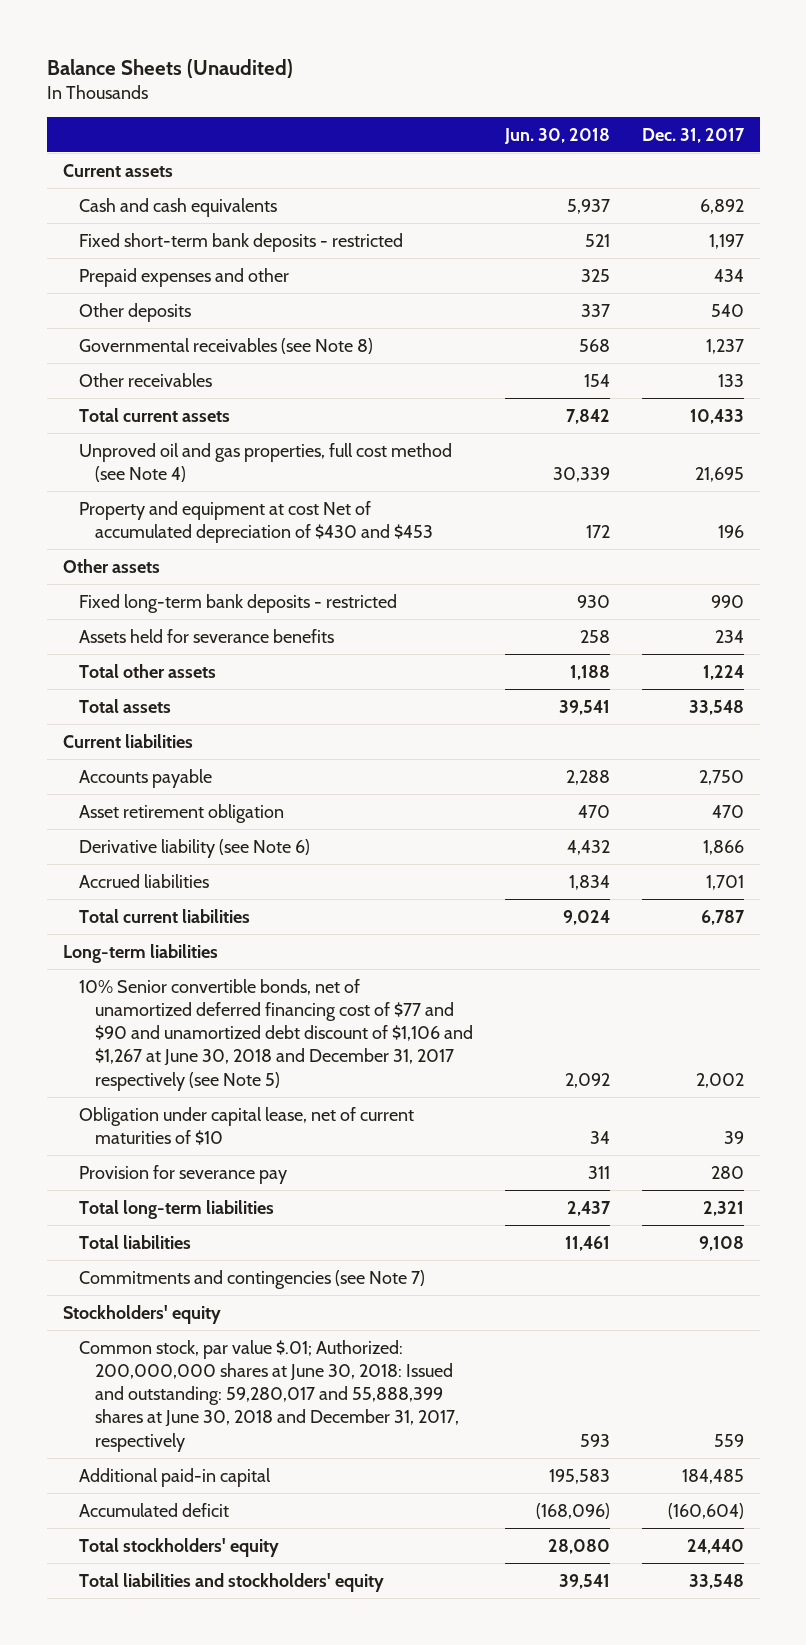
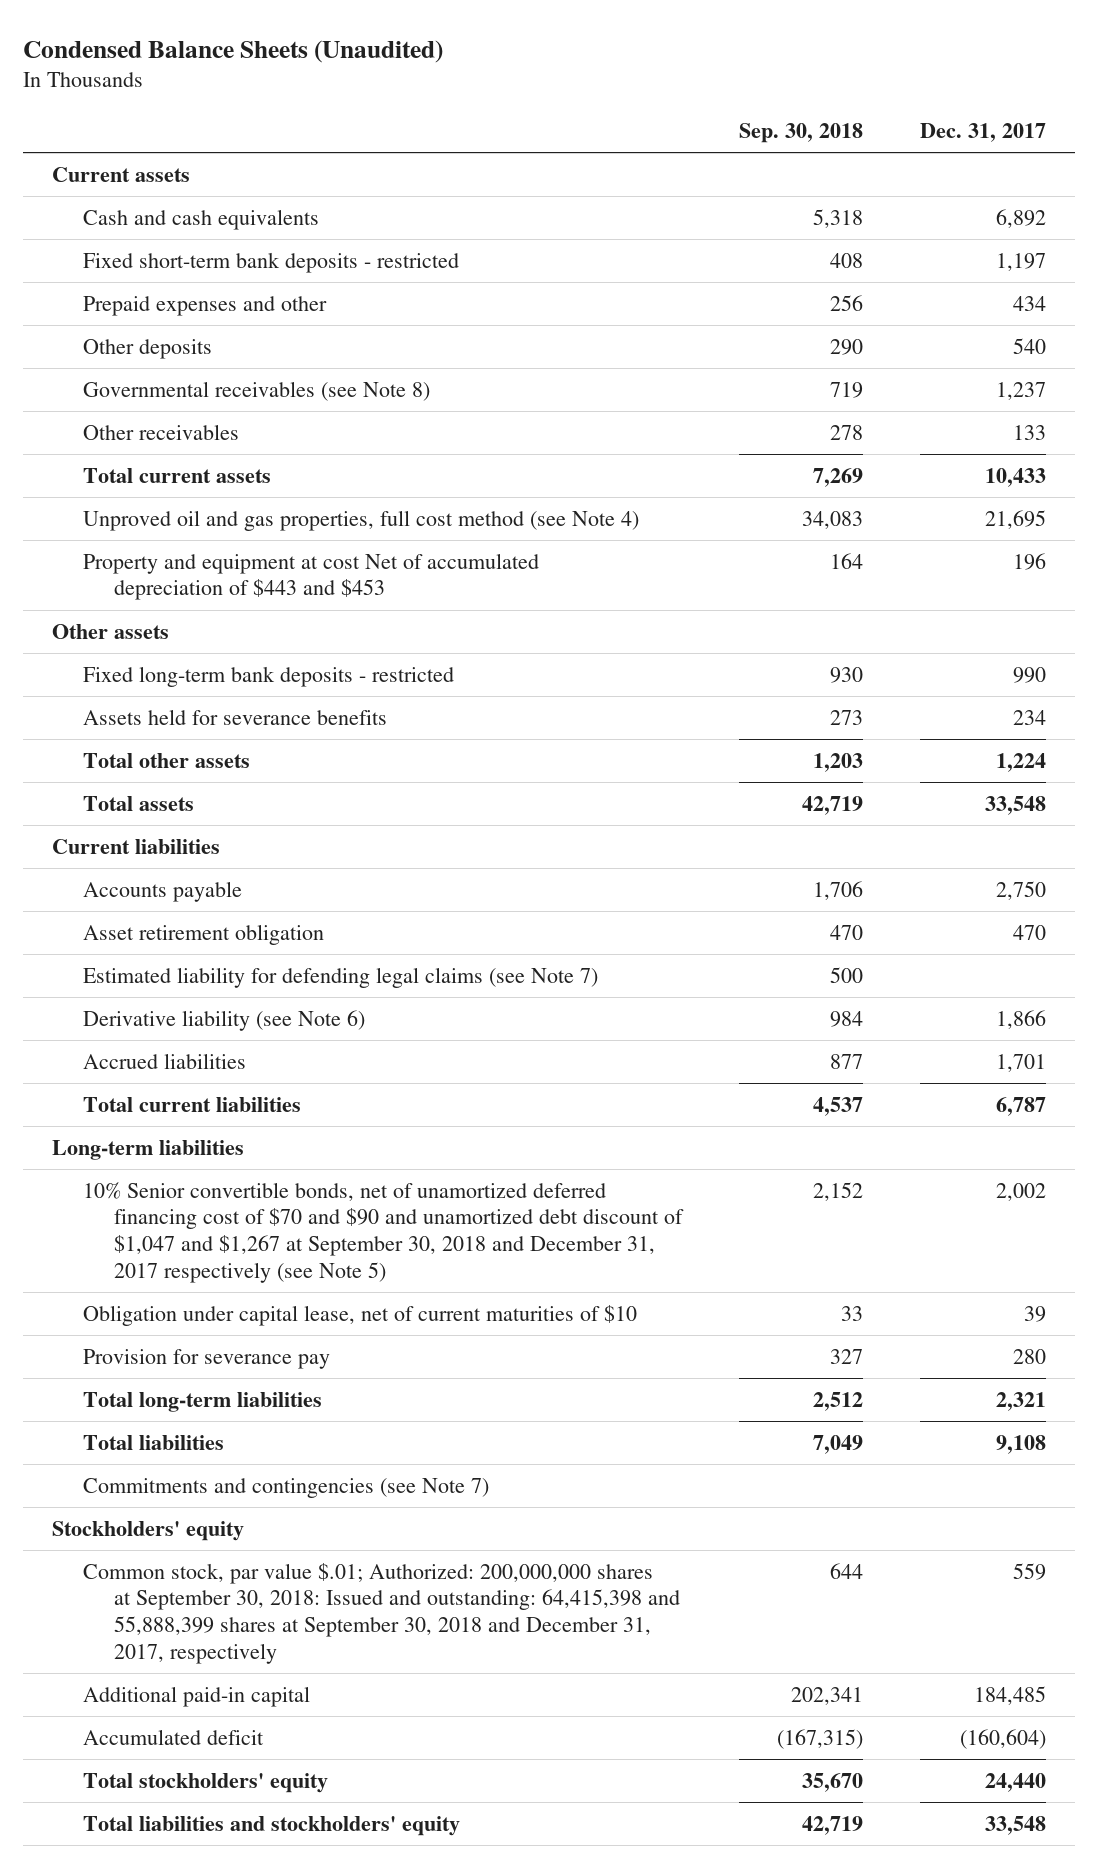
- Balance Sheets (Unaudited)
+ Condensed Balance Sheets (Unaudited)
- | Jun. 30, 2018 | Dec. 31, 2017
+ | Sep. 30, 2018 | Dec. 31, 2017
- Property and equipment at cost Net of accumulated depreciation of $430 and $453 | 172 | 196
+ Property and equipment at cost Net of accumulated depreciation of $443 and $453 | 164 | 196
+ Estimated liability for defending legal claims (see Note 7) | 500 |
- 10% Senior convertible bonds, net of unamortized deferred financing cost of $77 and $90 and unamortized debt discount of $1,106 and $1,267 at June 30, 2018 and December 31, 2017 respectively (see Note 5) | 2,092 | 2,002
+ 10% Senior convertible bonds, net of unamortized deferred financing cost of $70 and $90 and unamortized debt discount of $1,047 and $1,267 at September 30, 2018 and December 31, 2017 respectively (see Note 5) | 2,152 | 2,002
- Common stock, par value $.01; Authorized: 200,000,000 shares at June 30, 2018: Issued and outstanding: 59,280,017 and 55,888,399 shares at June 30, 2018 and December 31, 2017, respectively | 593 | 559
+ Common stock, par value $.01; Authorized: 200,000,000 shares at September 30, 2018: Issued and outstanding: 64,415,398 and 55,888,399 shares at September 30, 2018 and December 31, 2017, respectively | 644 | 559

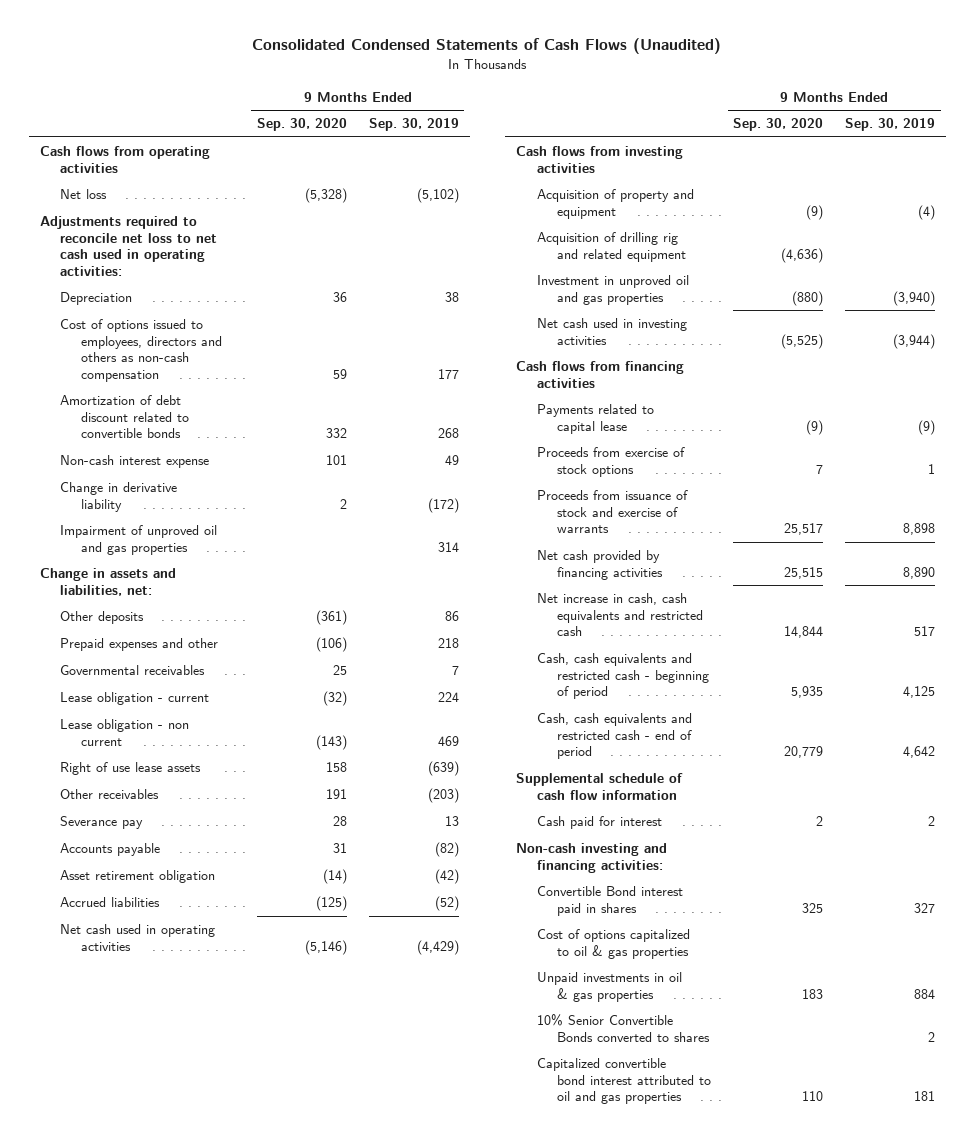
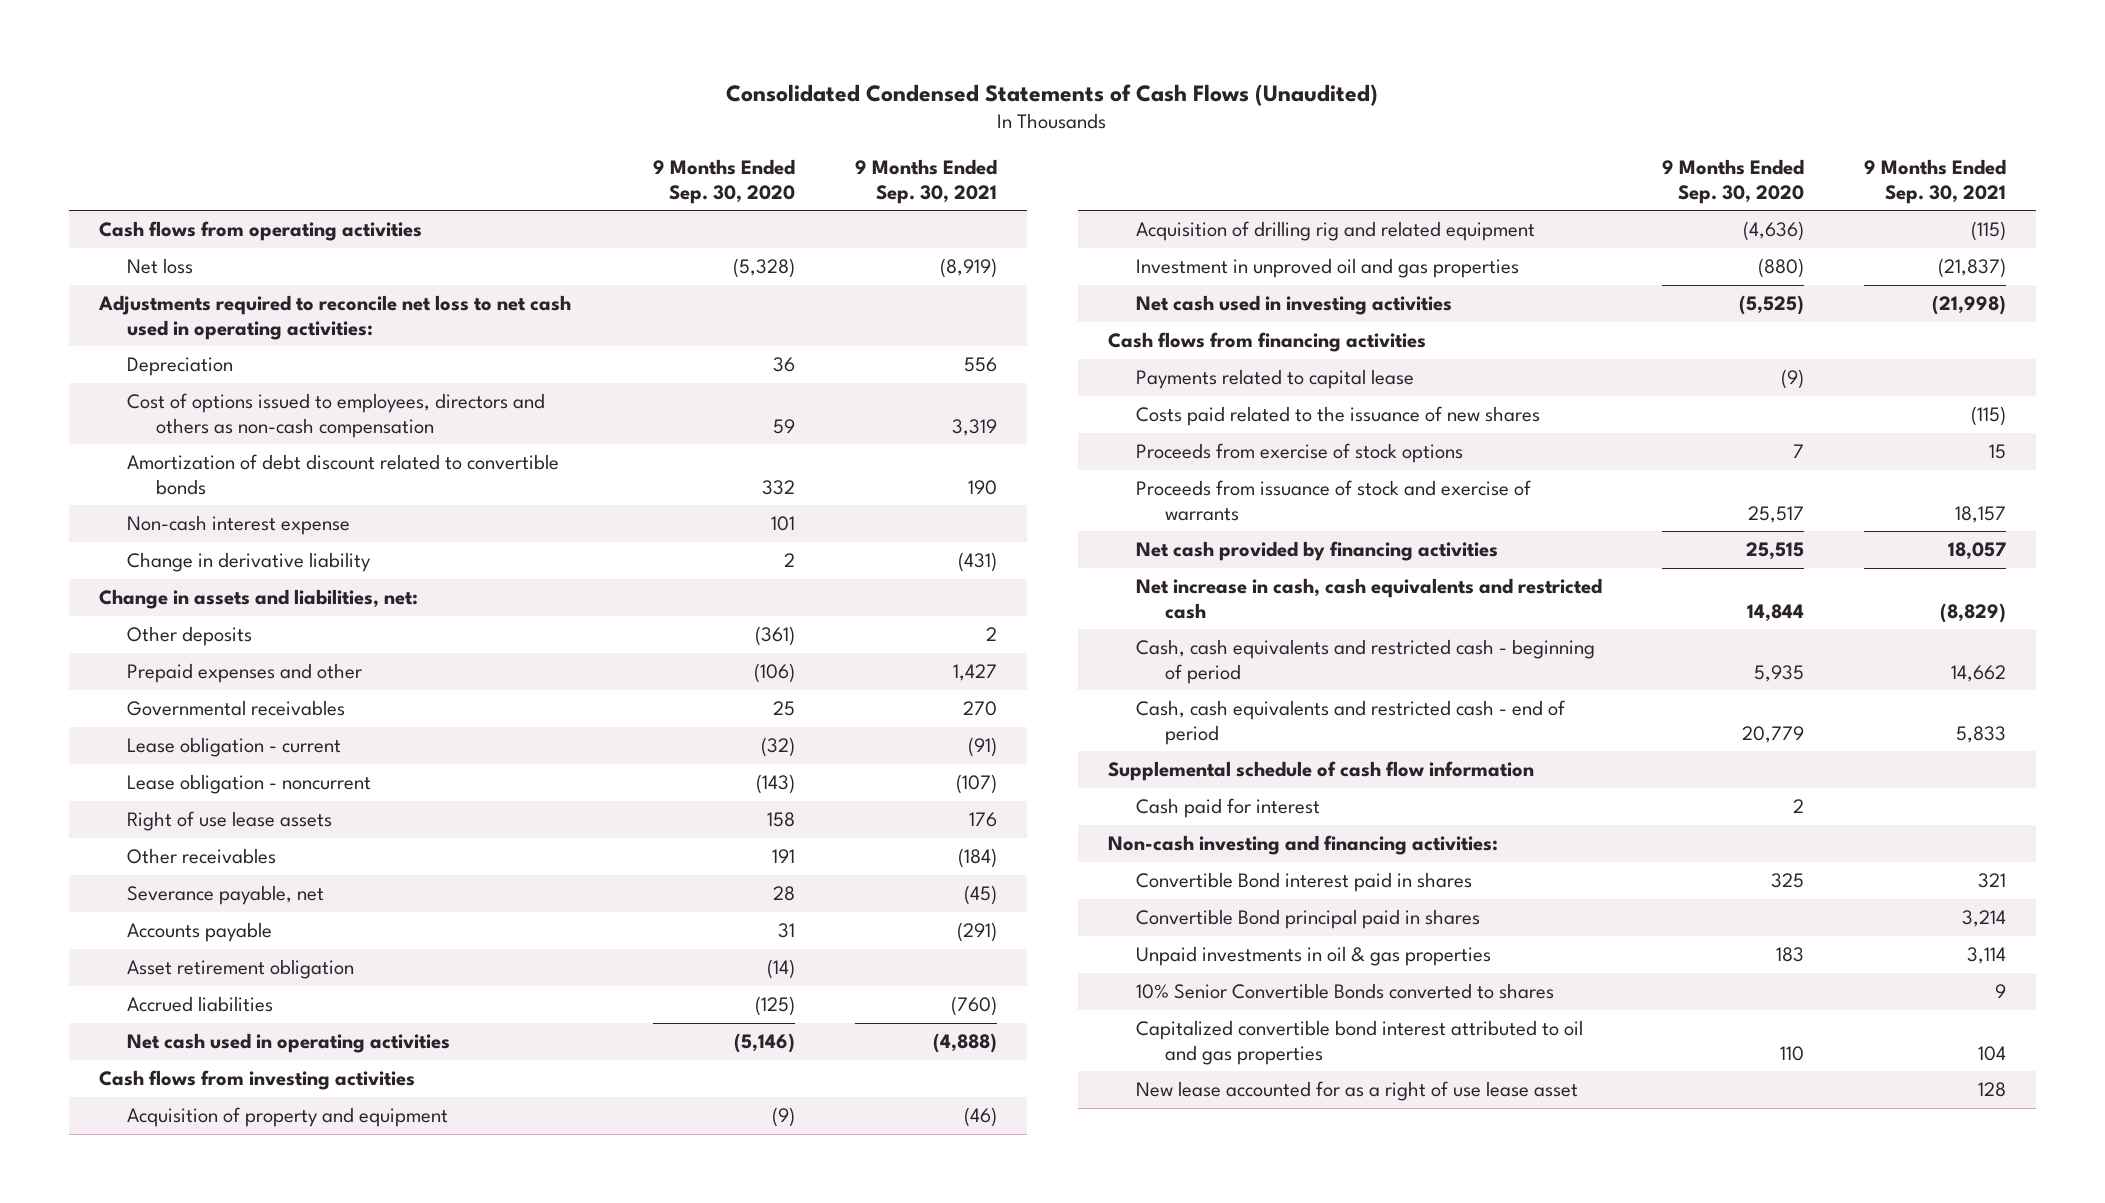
- | 9 Months Ended Sep. 30, 2020 | 9 Months Ended Sep. 30, 2019
+ | 9 Months Ended Sep. 30, 2020 | 9 Months Ended Sep. 30, 2021
- Impairment of unproved oil and gas properties | | 314
- Lease obligation - non current | (143) | 469
+ Lease obligation - noncurrent | (143) | (107)
- Severance pay | 28 | 13
+ Severance payable, net | 28 | (45)
+ Costs paid related to the issuance of new shares | | (115)
- Cost of options capitalized to oil & gas properties
+ Convertible Bond principal paid in shares | | 3,214
+ New lease accounted for as a right of use lease asset | | 128

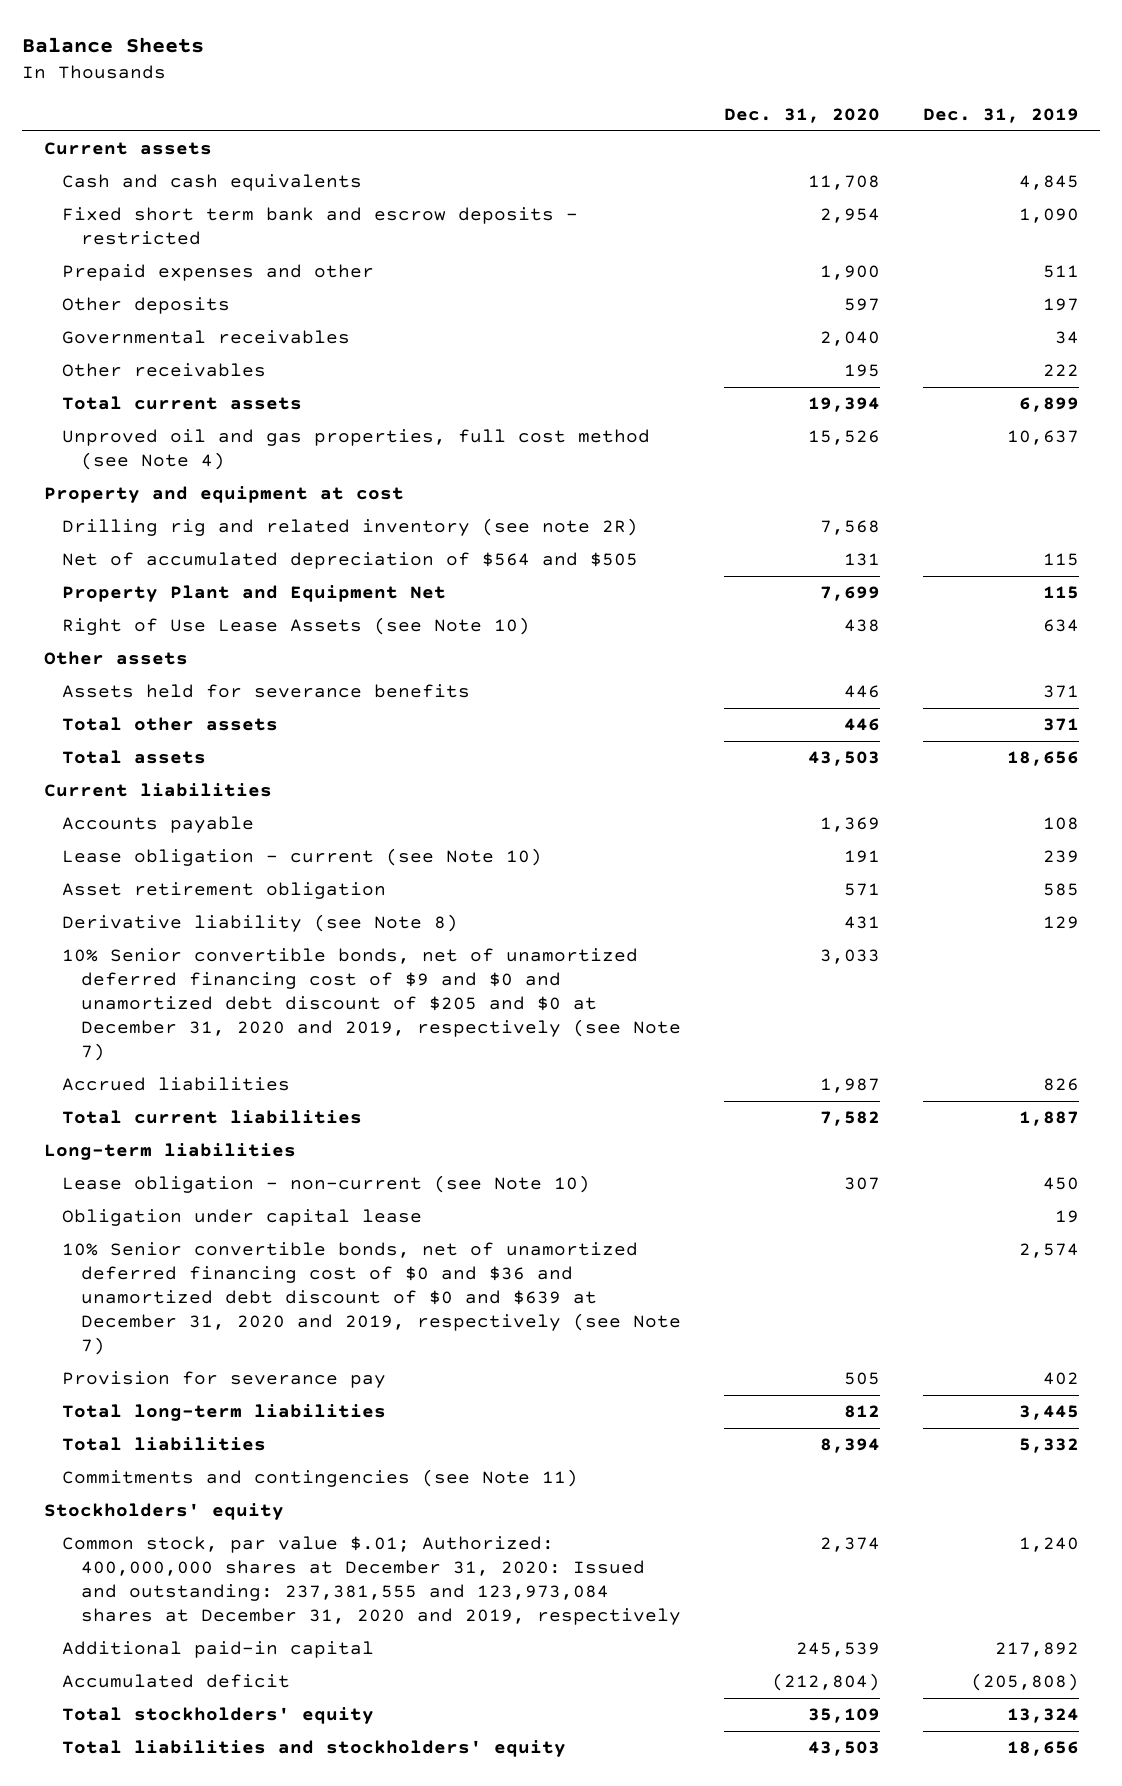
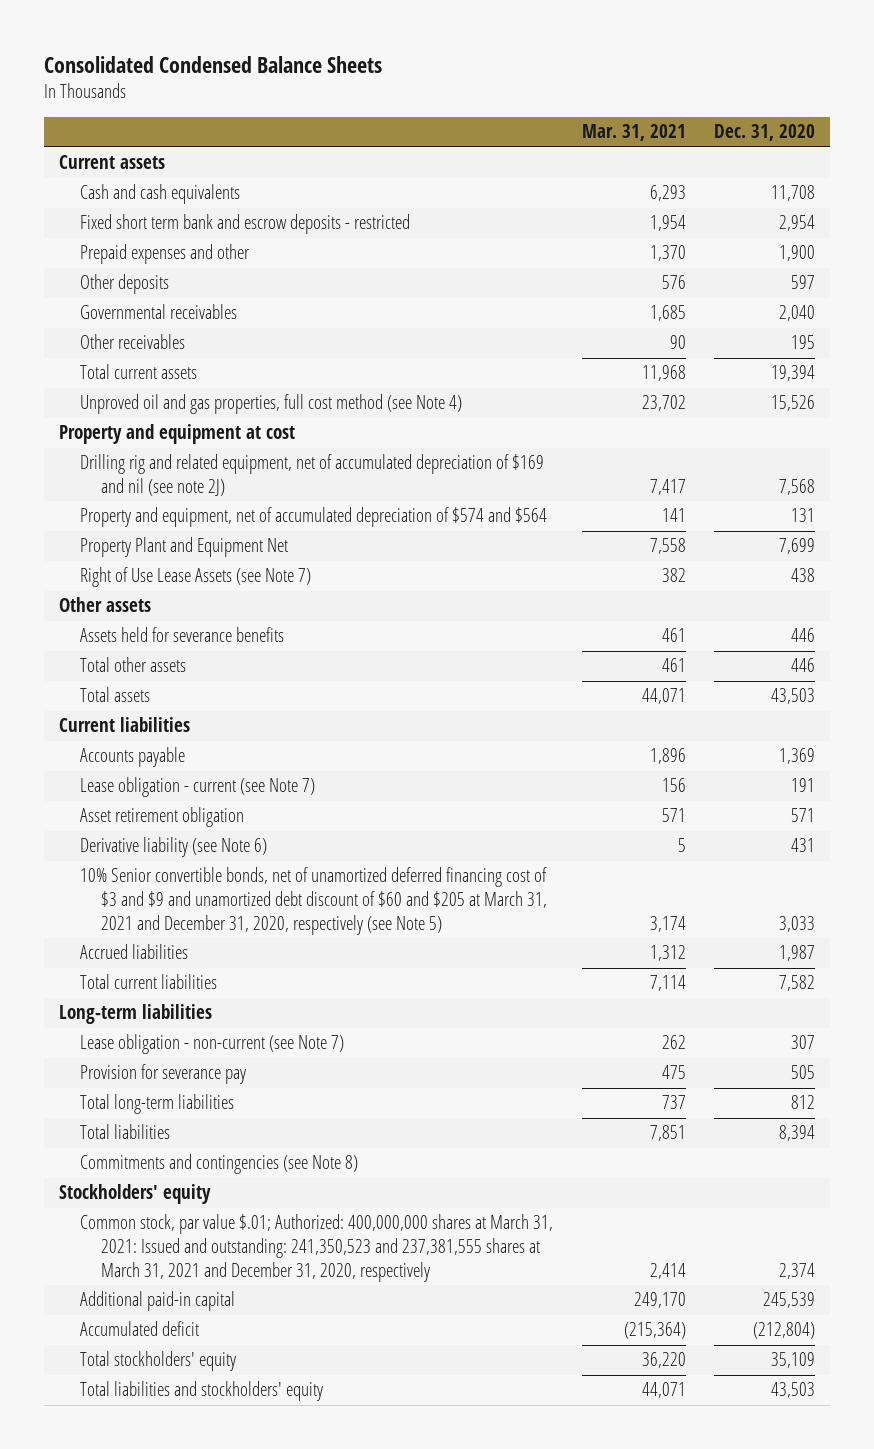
- Balance Sheets
+ Consolidated Condensed Balance Sheets
- | Dec. 31, 2020 | Dec. 31, 2019
+ | Mar. 31, 2021 | Dec. 31, 2020
- Drilling rig and related inventory (see note 2R) | 7,568 |
- Net of accumulated depreciation of $564 and $505 | 131 | 115
+ Drilling rig and related equipment, net of accumulated depreciation of $169 and nil (see note 2J) | 7,417 | 7,568
+ Property and equipment, net of accumulated depreciation of $574 and $564 | 141 | 131
- Right of Use Lease Assets (see Note 10) | 438 | 634
+ Right of Use Lease Assets (see Note 7) | 382 | 438
- Lease obligation - current (see Note 10) | 191 | 239
+ Lease obligation - current (see Note 7) | 156 | 191
- Derivative liability (see Note 8) | 431 | 129
- 10% Senior convertible bonds, net of unamortized deferred financing cost of $9 and $0 and unamortized debt discount of $205 and $0 at December 31, 2020 and 2019, respectively (see Note 7) | 3,033 |
+ Derivative liability (see Note 6) | 5 | 431
+ 10% Senior convertible bonds, net of unamortized deferred financing cost of $3 and $9 and unamortized debt discount of $60 and $205 at March 31, 2021 and December 31, 2020, respectively (see Note 5) | 3,174 | 3,033
- Lease obligation - non-current (see Note 10) | 307 | 450
- Obligation under capital lease | | 19
- 10% Senior convertible bonds, net of unamortized deferred financing cost of $0 and $36 and unamortized debt discount of $0 and $639 at December 31, 2020 and 2019, respectively (see Note 7) | | 2,574
+ Lease obligation - non-current (see Note 7) | 262 | 307
- Commitments and contingencies (see Note 11)
+ Commitments and contingencies (see Note 8)
- Common stock, par value $.01; Authorized: 400,000,000 shares at December 31, 2020: Issued and outstanding: 237,381,555 and 123,973,084 shares at December 31, 2020 and 2019, respectively | 2,374 | 1,240
+ Common stock, par value $.01; Authorized: 400,000,000 shares at March 31, 2021: Issued and outstanding: 241,350,523 and 237,381,555 shares at March 31, 2021 and December 31, 2020, respectively | 2,414 | 2,374

